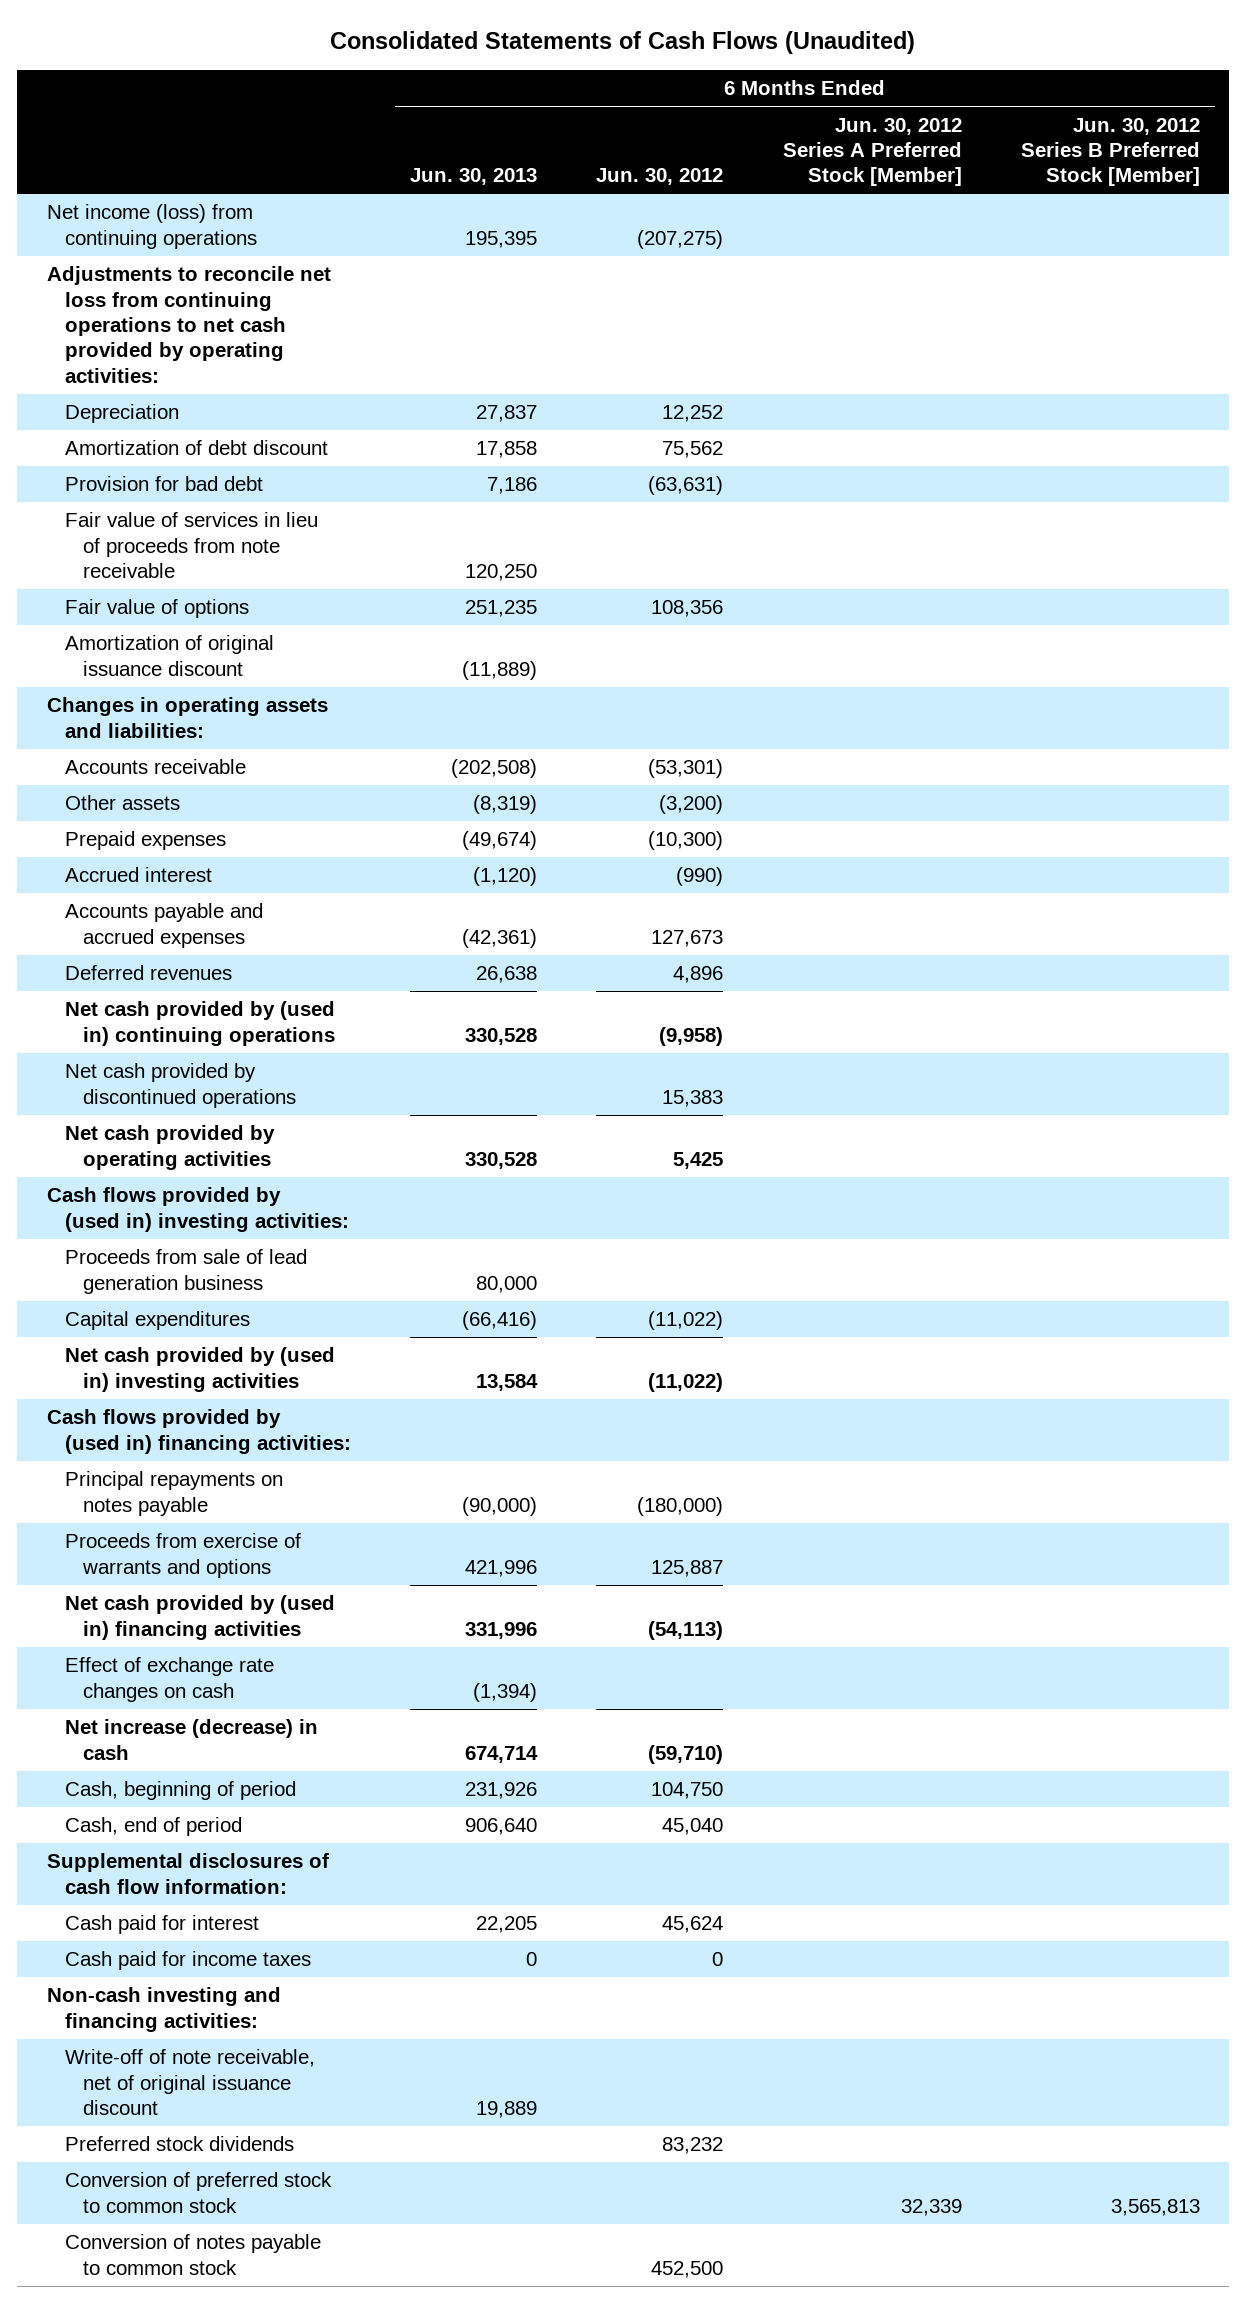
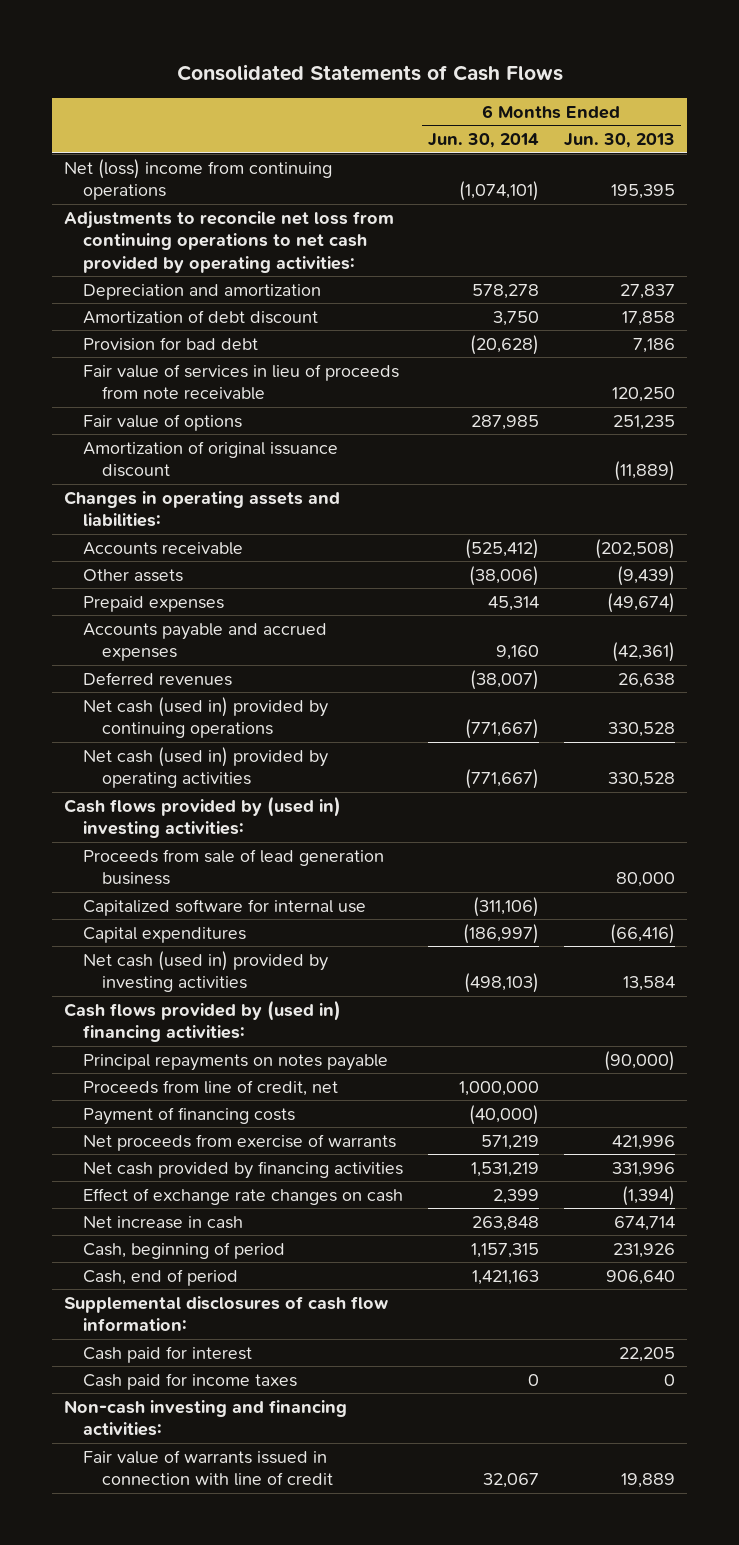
- Consolidated Statements of Cash Flows (Unaudited)
+ Consolidated Statements of Cash Flows
- | 6 Months Ended Jun. 30, 2013 | 6 Months Ended Jun. 30, 2012 | 6 Months Ended Jun. 30, 2012 Series A Preferred Stock [Member] | 6 Months Ended Jun. 30, 2012 Series B Preferred Stock [Member]
+ | 6 Months Ended Jun. 30, 2014 | 6 Months Ended Jun. 30, 2013
- Net income (loss) from continuing operations | 195,395 | (207,275) | |
+ Net (loss) income from continuing operations | (1,074,101) | 195,395
- Depreciation | 27,837 | 12,252 | |
+ Depreciation and amortization | 578,278 | 27,837
- Other assets | (8,319) | (3,200) | |
+ Other assets | (38,006) | (9,439)
- Accrued interest | (1,120) | (990) | |
- Net cash provided by (used in) continuing operations | 330,528 | (9,958) | |
- Net cash provided by discontinued operations | | 15,383 | |
- Net cash provided by operating activities | 330,528 | 5,425 | |
+ Net cash (used in) provided by continuing operations | (771,667) | 330,528
+ Net cash (used in) provided by operating activities | (771,667) | 330,528
+ Capitalized software for internal use | (311,106) |
- Net cash provided by (used in) investing activities | 13,584 | (11,022) | |
+ Net cash (used in) provided by investing activities | (498,103) | 13,584
- Proceeds from exercise of warrants and options | 421,996 | 125,887 | |
- Net cash provided by (used in) financing activities | 331,996 | (54,113) | |
+ Proceeds from line of credit, net | 1,000,000 |
+ Payment of financing costs | (40,000) |
+ Net proceeds from exercise of warrants | 571,219 | 421,996
+ Net cash provided by financing activities | 1,531,219 | 331,996
- Net increase (decrease) in cash | 674,714 | (59,710) | |
+ Net increase in cash | 263,848 | 674,714
- Write-off of note receivable, net of original issuance discount | 19,889 | | |
- Preferred stock dividends | | 83,232 | |
- Conversion of preferred stock to common stock | | | 32,339 | 3,565,813
- Conversion of notes payable to common stock | | 452,500 | |
+ Fair value of warrants issued in connection with line of credit | 32,067 | 19,889

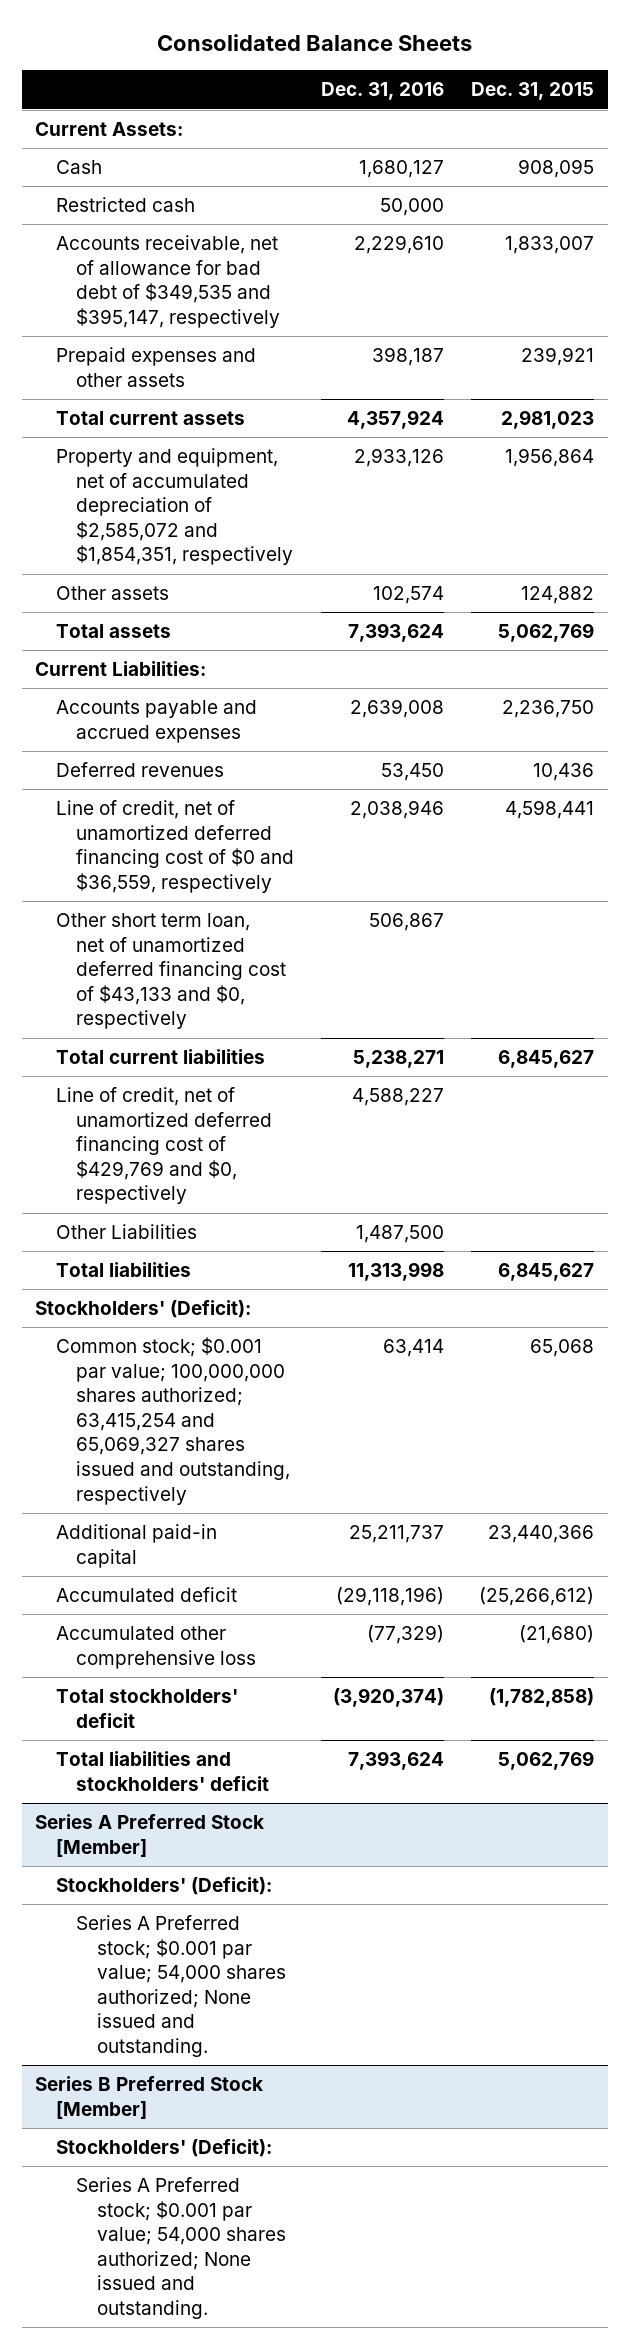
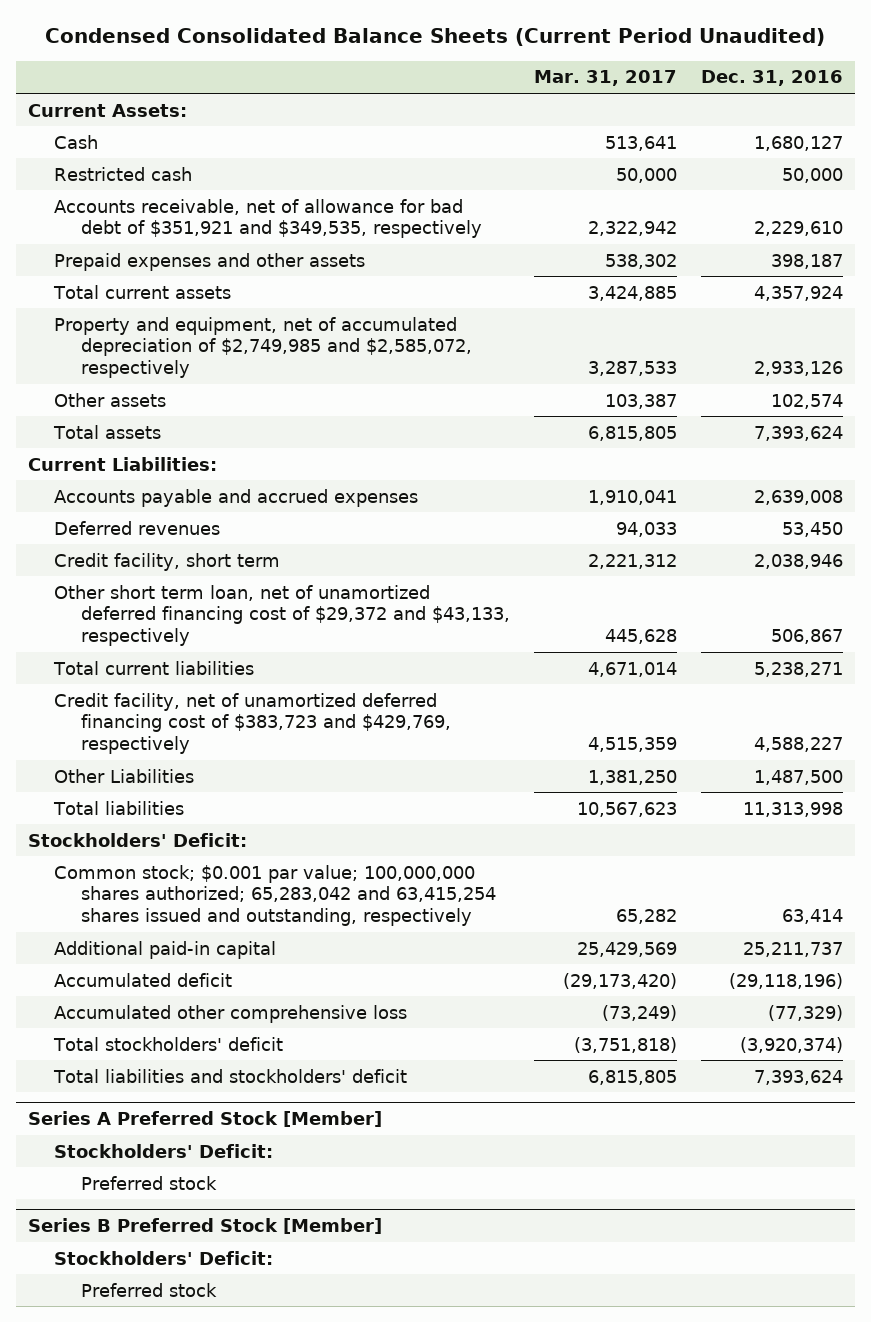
- Consolidated Balance Sheets
+ Condensed Consolidated Balance Sheets (Current Period Unaudited)
- | Dec. 31, 2016 | Dec. 31, 2015
+ | Mar. 31, 2017 | Dec. 31, 2016
- Accounts receivable, net of allowance for bad debt of $349,535 and $395,147, respectively | 2,229,610 | 1,833,007
+ Accounts receivable, net of allowance for bad debt of $351,921 and $349,535, respectively | 2,322,942 | 2,229,610
- Property and equipment, net of accumulated depreciation of $2,585,072 and $1,854,351, respectively | 2,933,126 | 1,956,864
+ Property and equipment, net of accumulated depreciation of $2,749,985 and $2,585,072, respectively | 3,287,533 | 2,933,126
- Line of credit, net of unamortized deferred financing cost of $0 and $36,559, respectively | 2,038,946 | 4,598,441
- Other short term loan, net of unamortized deferred financing cost of $43,133 and $0, respectively | 506,867 |
+ Credit facility, short term | 2,221,312 | 2,038,946
+ Other short term loan, net of unamortized deferred financing cost of $29,372 and $43,133, respectively | 445,628 | 506,867
- Line of credit, net of unamortized deferred financing cost of $429,769 and $0, respectively | 4,588,227 |
+ Credit facility, net of unamortized deferred financing cost of $383,723 and $429,769, respectively | 4,515,359 | 4,588,227
- Stockholders' (Deficit):
- Common stock; $0.001 par value; 100,000,000 shares authorized; 63,415,254 and 65,069,327 shares issued and outstanding, respectively | 63,414 | 65,068
+ Stockholders' Deficit:
+ Common stock; $0.001 par value; 100,000,000 shares authorized; 65,283,042 and 63,415,254 shares issued and outstanding, respectively | 65,282 | 63,414
@ Series A Preferred Stock [Member]
- Stockholders' (Deficit):
- Series A Preferred stock; $0.001 par value; 54,000 shares authorized; None issued and outstanding.
+ Stockholders' Deficit:
+ Preferred stock
@ Series B Preferred Stock [Member]
- Stockholders' (Deficit):
- Series A Preferred stock; $0.001 par value; 54,000 shares authorized; None issued and outstanding.
+ Stockholders' Deficit:
+ Preferred stock

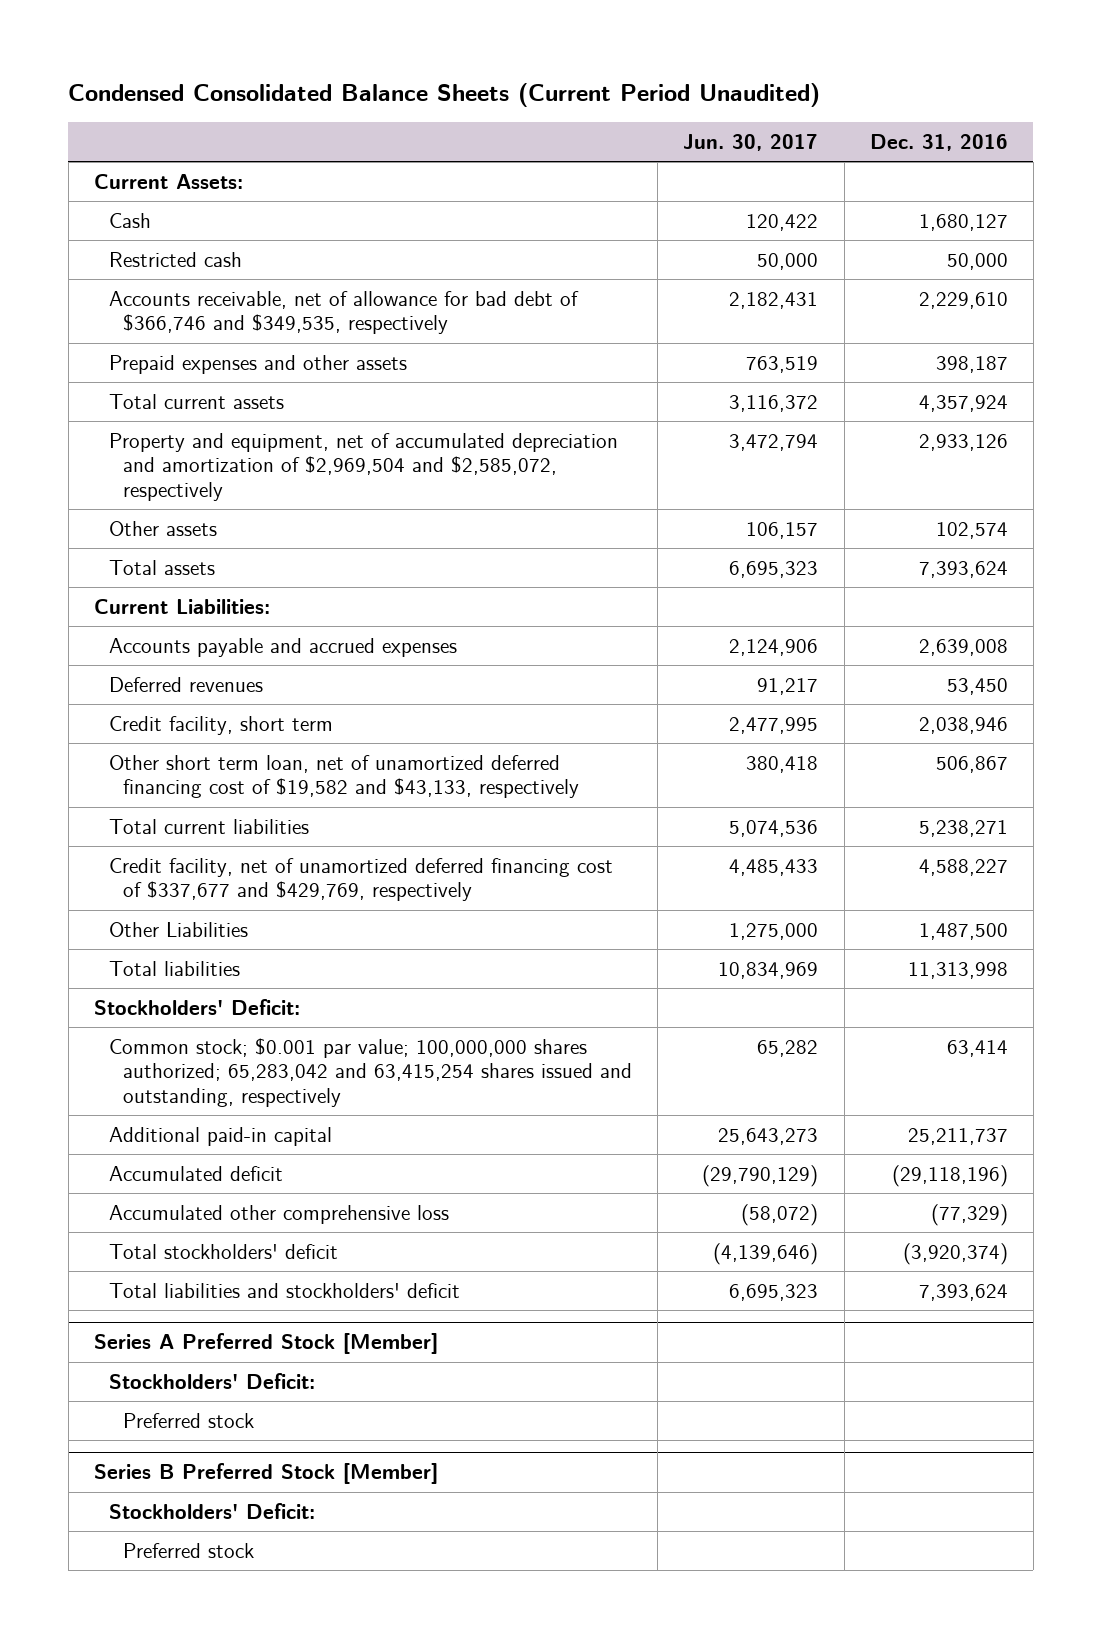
- | Mar. 31, 2017 | Dec. 31, 2016
+ | Jun. 30, 2017 | Dec. 31, 2016
- Accounts receivable, net of allowance for bad debt of $351,921 and $349,535, respectively | 2,322,942 | 2,229,610
+ Accounts receivable, net of allowance for bad debt of $366,746 and $349,535, respectively | 2,182,431 | 2,229,610
- Property and equipment, net of accumulated depreciation of $2,749,985 and $2,585,072, respectively | 3,287,533 | 2,933,126
+ Property and equipment, net of accumulated depreciation and amortization of $2,969,504 and $2,585,072, respectively | 3,472,794 | 2,933,126
- Other short term loan, net of unamortized deferred financing cost of $29,372 and $43,133, respectively | 445,628 | 506,867
+ Other short term loan, net of unamortized deferred financing cost of $19,582 and $43,133, respectively | 380,418 | 506,867
- Credit facility, net of unamortized deferred financing cost of $383,723 and $429,769, respectively | 4,515,359 | 4,588,227
+ Credit facility, net of unamortized deferred financing cost of $337,677 and $429,769, respectively | 4,485,433 | 4,588,227

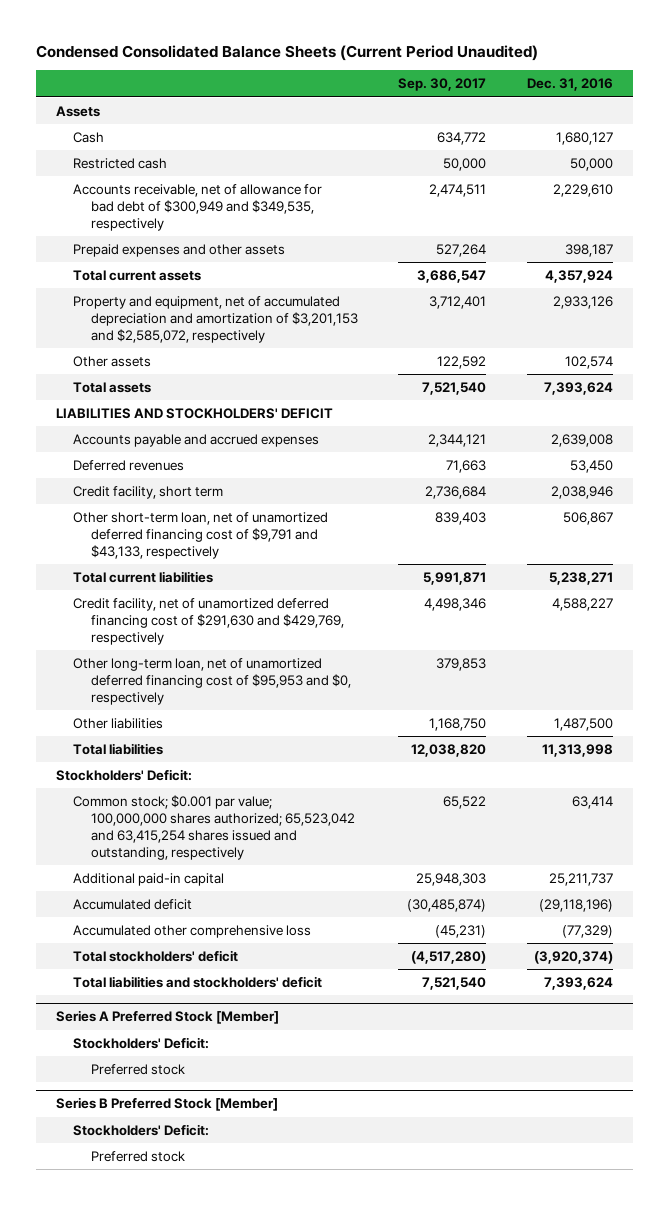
- | Jun. 30, 2017 | Dec. 31, 2016
+ | Sep. 30, 2017 | Dec. 31, 2016
- Current Assets:
+ Assets
- Accounts receivable, net of allowance for bad debt of $366,746 and $349,535, respectively | 2,182,431 | 2,229,610
+ Accounts receivable, net of allowance for bad debt of $300,949 and $349,535, respectively | 2,474,511 | 2,229,610
- Property and equipment, net of accumulated depreciation and amortization of $2,969,504 and $2,585,072, respectively | 3,472,794 | 2,933,126
+ Property and equipment, net of accumulated depreciation and amortization of $3,201,153 and $2,585,072, respectively | 3,712,401 | 2,933,126
- Current Liabilities:
+ LIABILITIES AND STOCKHOLDERS' DEFICIT
- Other short term loan, net of unamortized deferred financing cost of $19,582 and $43,133, respectively | 380,418 | 506,867
+ Other short-term loan, net of unamortized deferred financing cost of $9,791 and $43,133, respectively | 839,403 | 506,867
- Credit facility, net of unamortized deferred financing cost of $337,677 and $429,769, respectively | 4,485,433 | 4,588,227
- Other Liabilities | 1,275,000 | 1,487,500
+ Credit facility, net of unamortized deferred financing cost of $291,630 and $429,769, respectively | 4,498,346 | 4,588,227
+ Other long-term loan, net of unamortized deferred financing cost of $95,953 and $0, respectively | 379,853 |
+ Other liabilities | 1,168,750 | 1,487,500
- Common stock; $0.001 par value; 100,000,000 shares authorized; 65,283,042 and 63,415,254 shares issued and outstanding, respectively | 65,282 | 63,414
+ Common stock; $0.001 par value; 100,000,000 shares authorized; 65,523,042 and 63,415,254 shares issued and outstanding, respectively | 65,522 | 63,414

